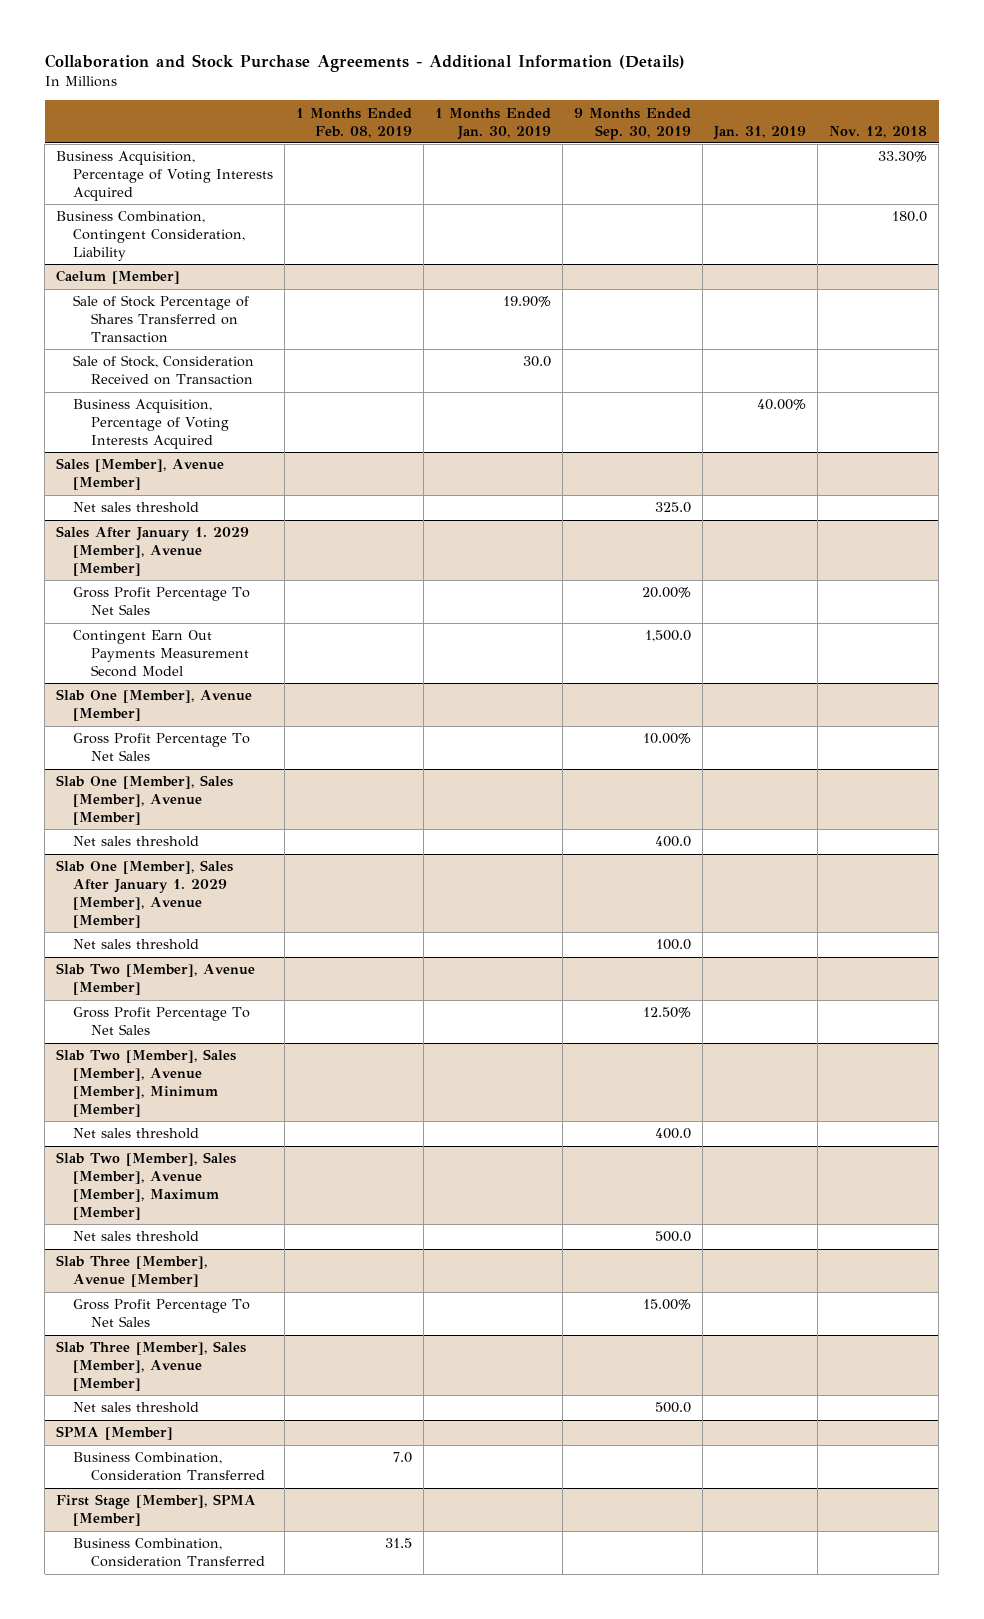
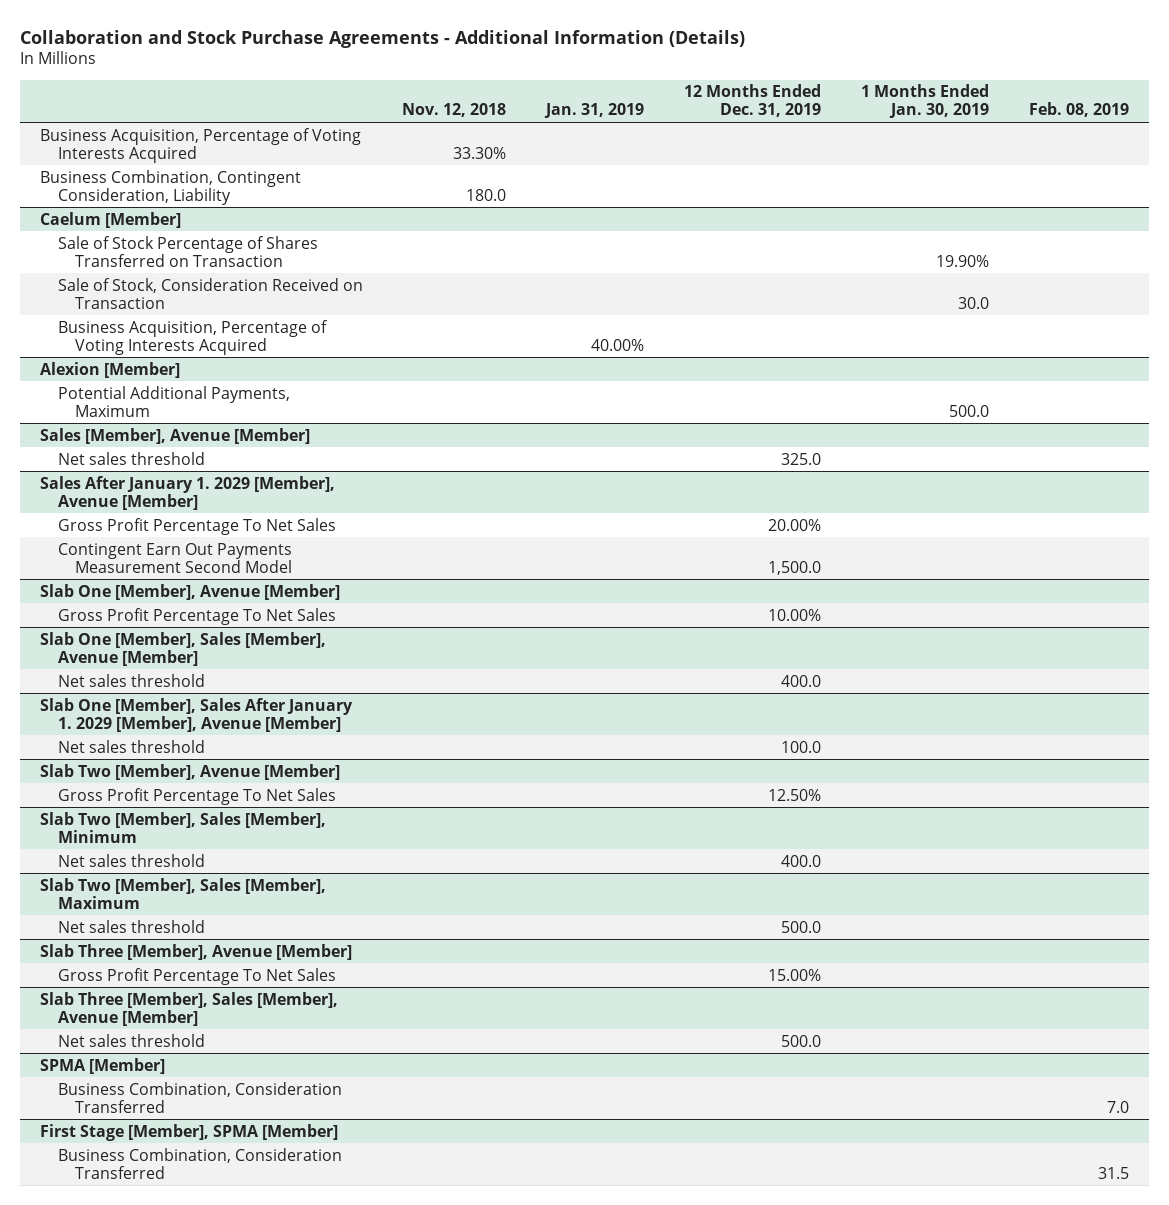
- | 1 Months Ended Feb. 08, 2019 | 1 Months Ended Jan. 30, 2019 | 9 Months Ended Sep. 30, 2019 | Jan. 31, 2019 | Nov. 12, 2018
+ | Nov. 12, 2018 | Jan. 31, 2019 | 12 Months Ended Dec. 31, 2019 | 1 Months Ended Jan. 30, 2019 | Feb. 08, 2019
+ Alexion [Member]
+ Potential Additional Payments, Maximum | | | | 500.0 |
- Slab Two [Member], Sales [Member], Avenue [Member], Minimum [Member]
+ Slab Two [Member], Sales [Member], Minimum
- Slab Two [Member], Sales [Member], Avenue [Member], Maximum [Member]
+ Slab Two [Member], Sales [Member], Maximum

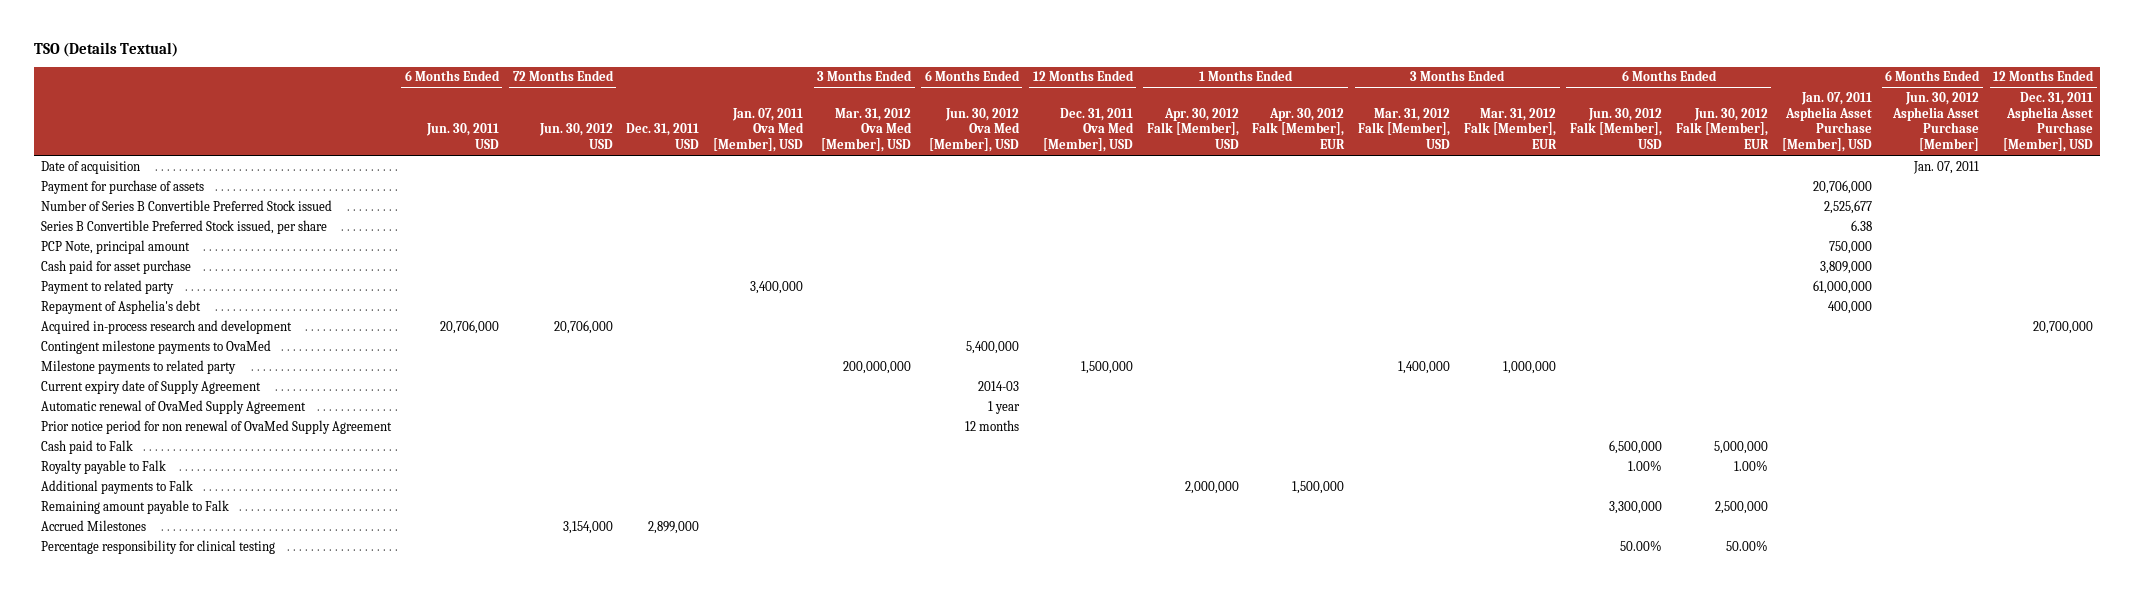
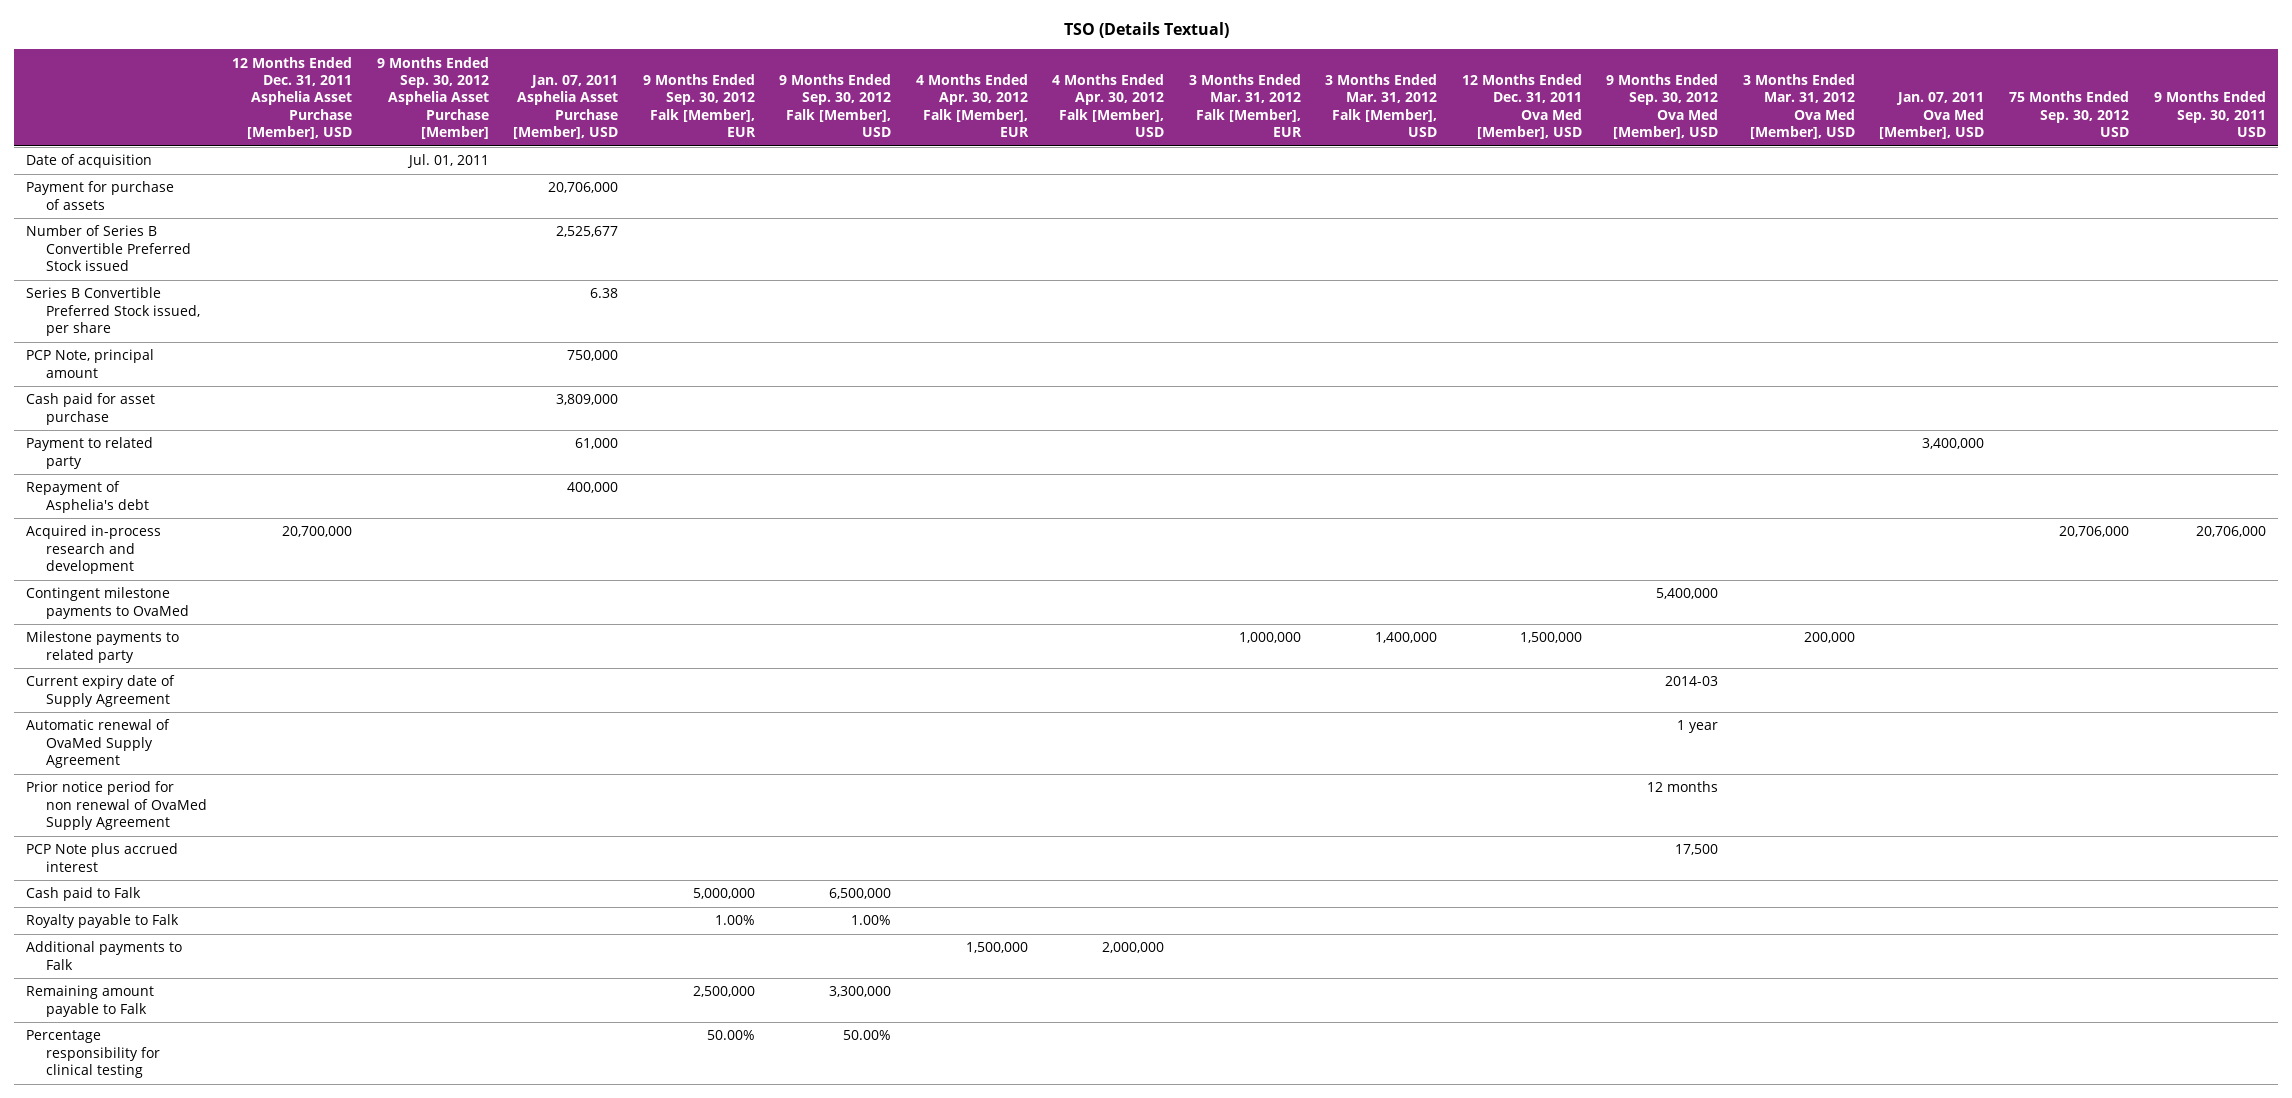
- | 6 Months Ended Jun. 30, 2011 USD | 72 Months Ended Jun. 30, 2012 USD | Dec. 31, 2011 USD | Jan. 07, 2011 Ova Med [Member], USD | 3 Months Ended Mar. 31, 2012 Ova Med [Member], USD | 6 Months Ended Jun. 30, 2012 Ova Med [Member], USD | 12 Months Ended Dec. 31, 2011 Ova Med [Member], USD | 1 Months Ended Apr. 30, 2012 Falk [Member], USD | 1 Months Ended Apr. 30, 2012 Falk [Member], EUR | 3 Months Ended Mar. 31, 2012 Falk [Member], USD | 3 Months Ended Mar. 31, 2012 Falk [Member], EUR | 6 Months Ended Jun. 30, 2012 Falk [Member], USD | 6 Months Ended Jun. 30, 2012 Falk [Member], EUR | Jan. 07, 2011 Asphelia Asset Purchase [Member], USD | 6 Months Ended Jun. 30, 2012 Asphelia Asset Purchase [Member] | 12 Months Ended Dec. 31, 2011 Asphelia Asset Purchase [Member], USD
+ | 12 Months Ended Dec. 31, 2011 Asphelia Asset Purchase [Member], USD | 9 Months Ended Sep. 30, 2012 Asphelia Asset Purchase [Member] | Jan. 07, 2011 Asphelia Asset Purchase [Member], USD | 9 Months Ended Sep. 30, 2012 Falk [Member], EUR | 9 Months Ended Sep. 30, 2012 Falk [Member], USD | 4 Months Ended Apr. 30, 2012 Falk [Member], EUR | 4 Months Ended Apr. 30, 2012 Falk [Member], USD | 3 Months Ended Mar. 31, 2012 Falk [Member], EUR | 3 Months Ended Mar. 31, 2012 Falk [Member], USD | 12 Months Ended Dec. 31, 2011 Ova Med [Member], USD | 9 Months Ended Sep. 30, 2012 Ova Med [Member], USD | 3 Months Ended Mar. 31, 2012 Ova Med [Member], USD | Jan. 07, 2011 Ova Med [Member], USD | 75 Months Ended Sep. 30, 2012 USD | 9 Months Ended Sep. 30, 2011 USD
- Payment to related party | | | | 3,400,000 | | | | | | | | | | 61,000,000 | |
+ Payment to related party | | | 61,000 | | | | | | | | | | 3,400,000 | |
- Milestone payments to related party | | | | | 200,000,000 | | 1,500,000 | | | 1,400,000 | 1,000,000 | | | | |
+ Milestone payments to related party | | | | | | | | 1,000,000 | 1,400,000 | 1,500,000 | | 200,000 | | |
+ PCP Note plus accrued interest | | | | | | | | | | | 17,500 | | | |
- Accrued Milestones | | 3,154,000 | 2,899,000 | | | | | | | | | | | | |

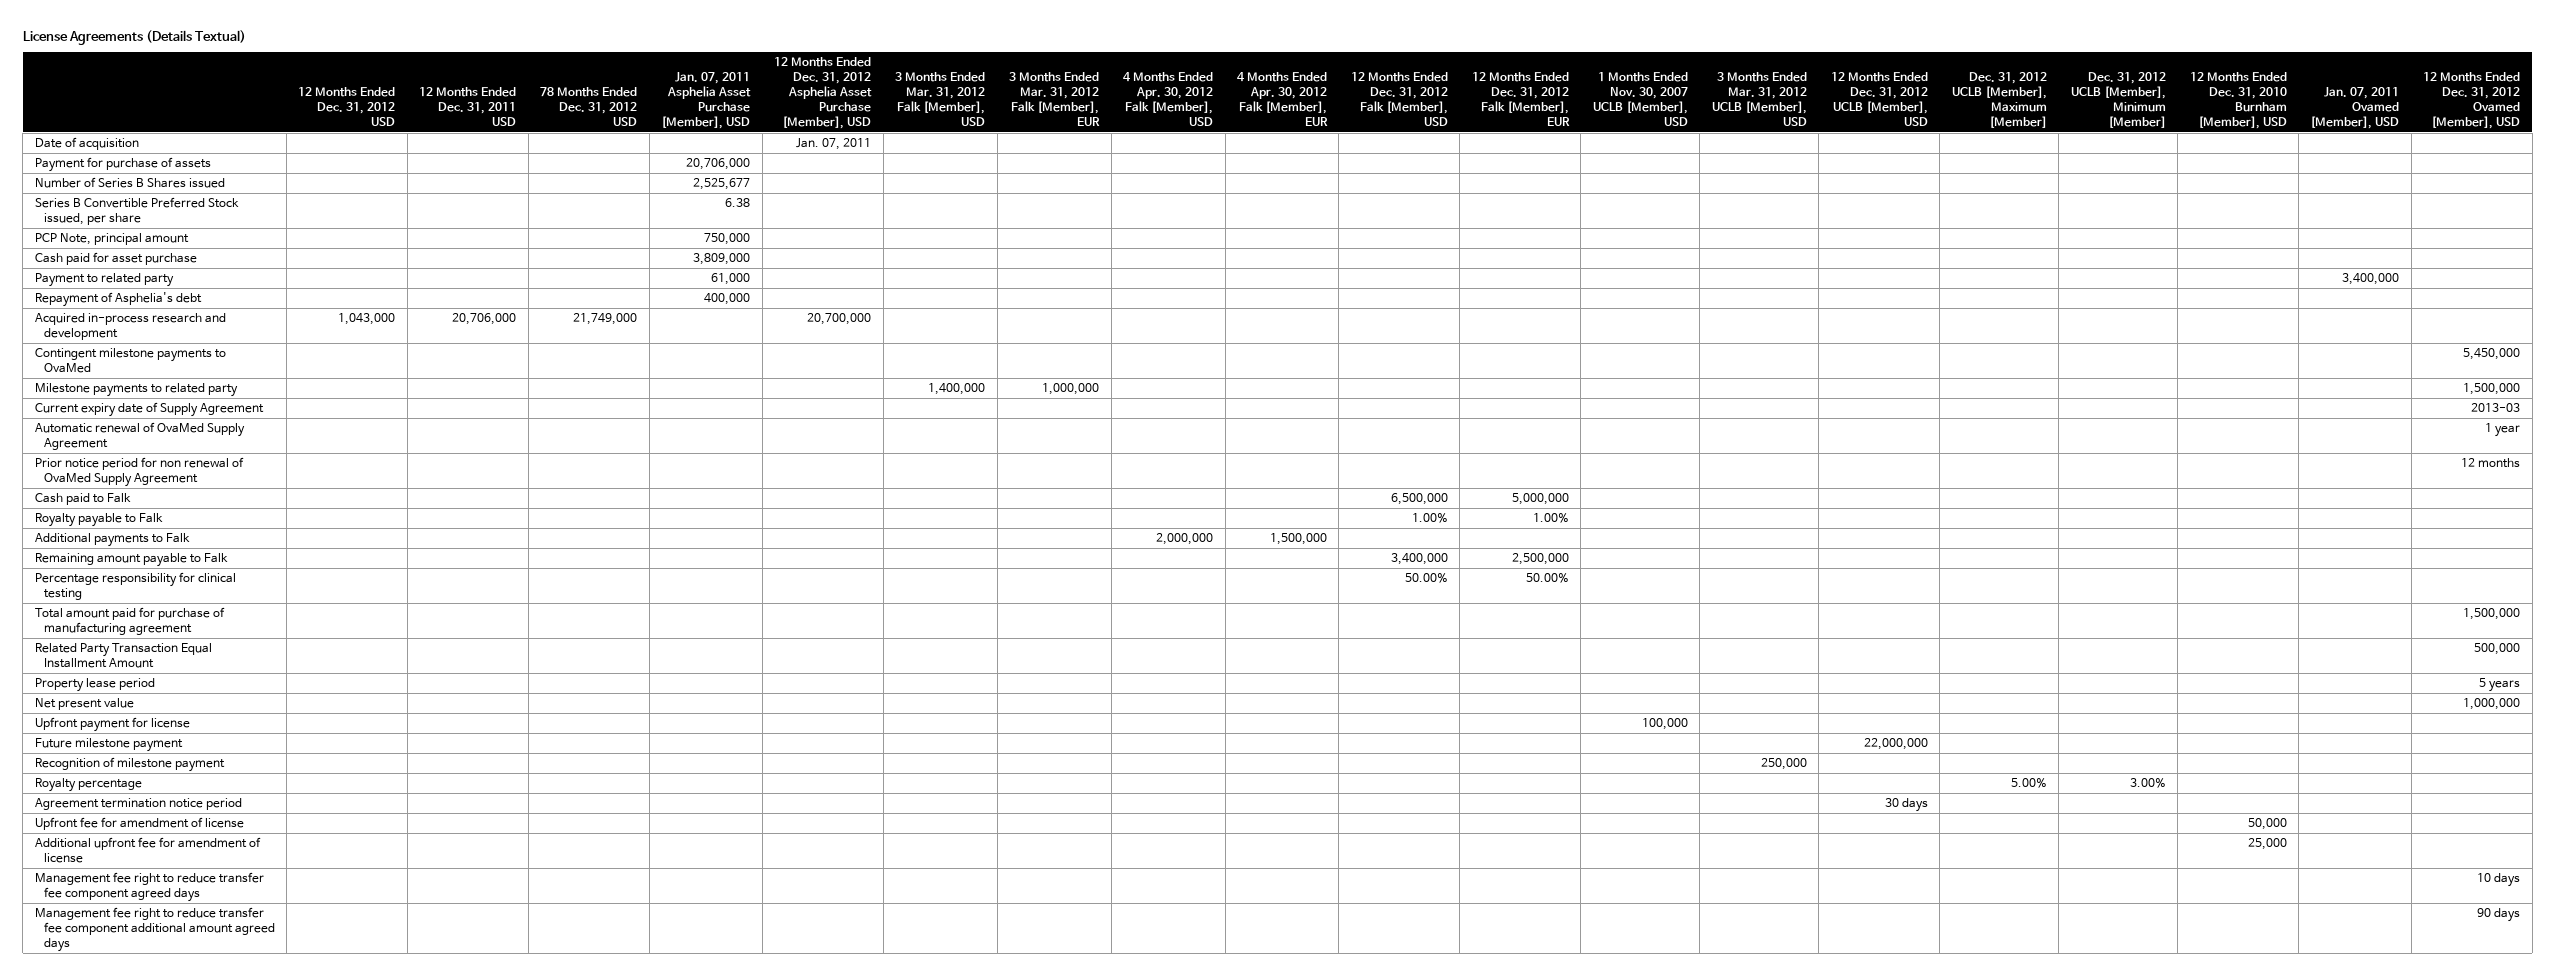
- TSO (Details Textual)
+ License Agreements (Details Textual)
- | 12 Months Ended Dec. 31, 2011 Asphelia Asset Purchase [Member], USD | 9 Months Ended Sep. 30, 2012 Asphelia Asset Purchase [Member] | Jan. 07, 2011 Asphelia Asset Purchase [Member], USD | 9 Months Ended Sep. 30, 2012 Falk [Member], EUR | 9 Months Ended Sep. 30, 2012 Falk [Member], USD | 4 Months Ended Apr. 30, 2012 Falk [Member], EUR | 4 Months Ended Apr. 30, 2012 Falk [Member], USD | 3 Months Ended Mar. 31, 2012 Falk [Member], EUR | 3 Months Ended Mar. 31, 2012 Falk [Member], USD | 12 Months Ended Dec. 31, 2011 Ova Med [Member], USD | 9 Months Ended Sep. 30, 2012 Ova Med [Member], USD | 3 Months Ended Mar. 31, 2012 Ova Med [Member], USD | Jan. 07, 2011 Ova Med [Member], USD | 75 Months Ended Sep. 30, 2012 USD | 9 Months Ended Sep. 30, 2011 USD
+ | 12 Months Ended Dec. 31, 2012 USD | 12 Months Ended Dec. 31, 2011 USD | 78 Months Ended Dec. 31, 2012 USD | Jan. 07, 2011 Asphelia Asset Purchase [Member], USD | 12 Months Ended Dec. 31, 2012 Asphelia Asset Purchase [Member], USD | 3 Months Ended Mar. 31, 2012 Falk [Member], USD | 3 Months Ended Mar. 31, 2012 Falk [Member], EUR | 4 Months Ended Apr. 30, 2012 Falk [Member], USD | 4 Months Ended Apr. 30, 2012 Falk [Member], EUR | 12 Months Ended Dec. 31, 2012 Falk [Member], USD | 12 Months Ended Dec. 31, 2012 Falk [Member], EUR | 1 Months Ended Nov. 30, 2007 UCLB [Member], USD | 3 Months Ended Mar. 31, 2012 UCLB [Member], USD | 12 Months Ended Dec. 31, 2012 UCLB [Member], USD | Dec. 31, 2012 UCLB [Member], Maximum [Member] | Dec. 31, 2012 UCLB [Member], Minimum [Member] | 12 Months Ended Dec. 31, 2010 Burnham [Member], USD | Jan. 07, 2011 Ovamed [Member], USD | 12 Months Ended Dec. 31, 2012 Ovamed [Member], USD
- Number of Series B Convertible Preferred Stock issued | | | 2,525,677 | | | | | | | | | | | |
+ Number of Series B Shares issued | | | | 2,525,677 | | | | | | | | | | | | | | |
- PCP Note plus accrued interest | | | | | | | | | | | 17,500 | | | |
+ Total amount paid for purchase of manufacturing agreement | | | | | | | | | | | | | | | | | | | 1,500,000
+ Related Party Transaction Equal Installment Amount | | | | | | | | | | | | | | | | | | | 500,000
+ Property lease period | | | | | | | | | | | | | | | | | | | 5 years
+ Net present value | | | | | | | | | | | | | | | | | | | 1,000,000
+ Upfront payment for license | | | | | | | | | | | | 100,000 | | | | | | |
+ Future milestone payment | | | | | | | | | | | | | | 22,000,000 | | | | |
+ Recognition of milestone payment | | | | | | | | | | | | | 250,000 | | | | | |
+ Royalty percentage | | | | | | | | | | | | | | | 5.00% | 3.00% | | |
+ Agreement termination notice period | | | | | | | | | | | | | | 30 days | | | | |
+ Upfront fee for amendment of license | | | | | | | | | | | | | | | | | 50,000 | |
+ Additional upfront fee for amendment of license | | | | | | | | | | | | | | | | | 25,000 | |
+ Management fee right to reduce transfer fee component agreed days | | | | | | | | | | | | | | | | | | | 10 days
+ Management fee right to reduce transfer fee component additional amount agreed days | | | | | | | | | | | | | | | | | | | 90 days

